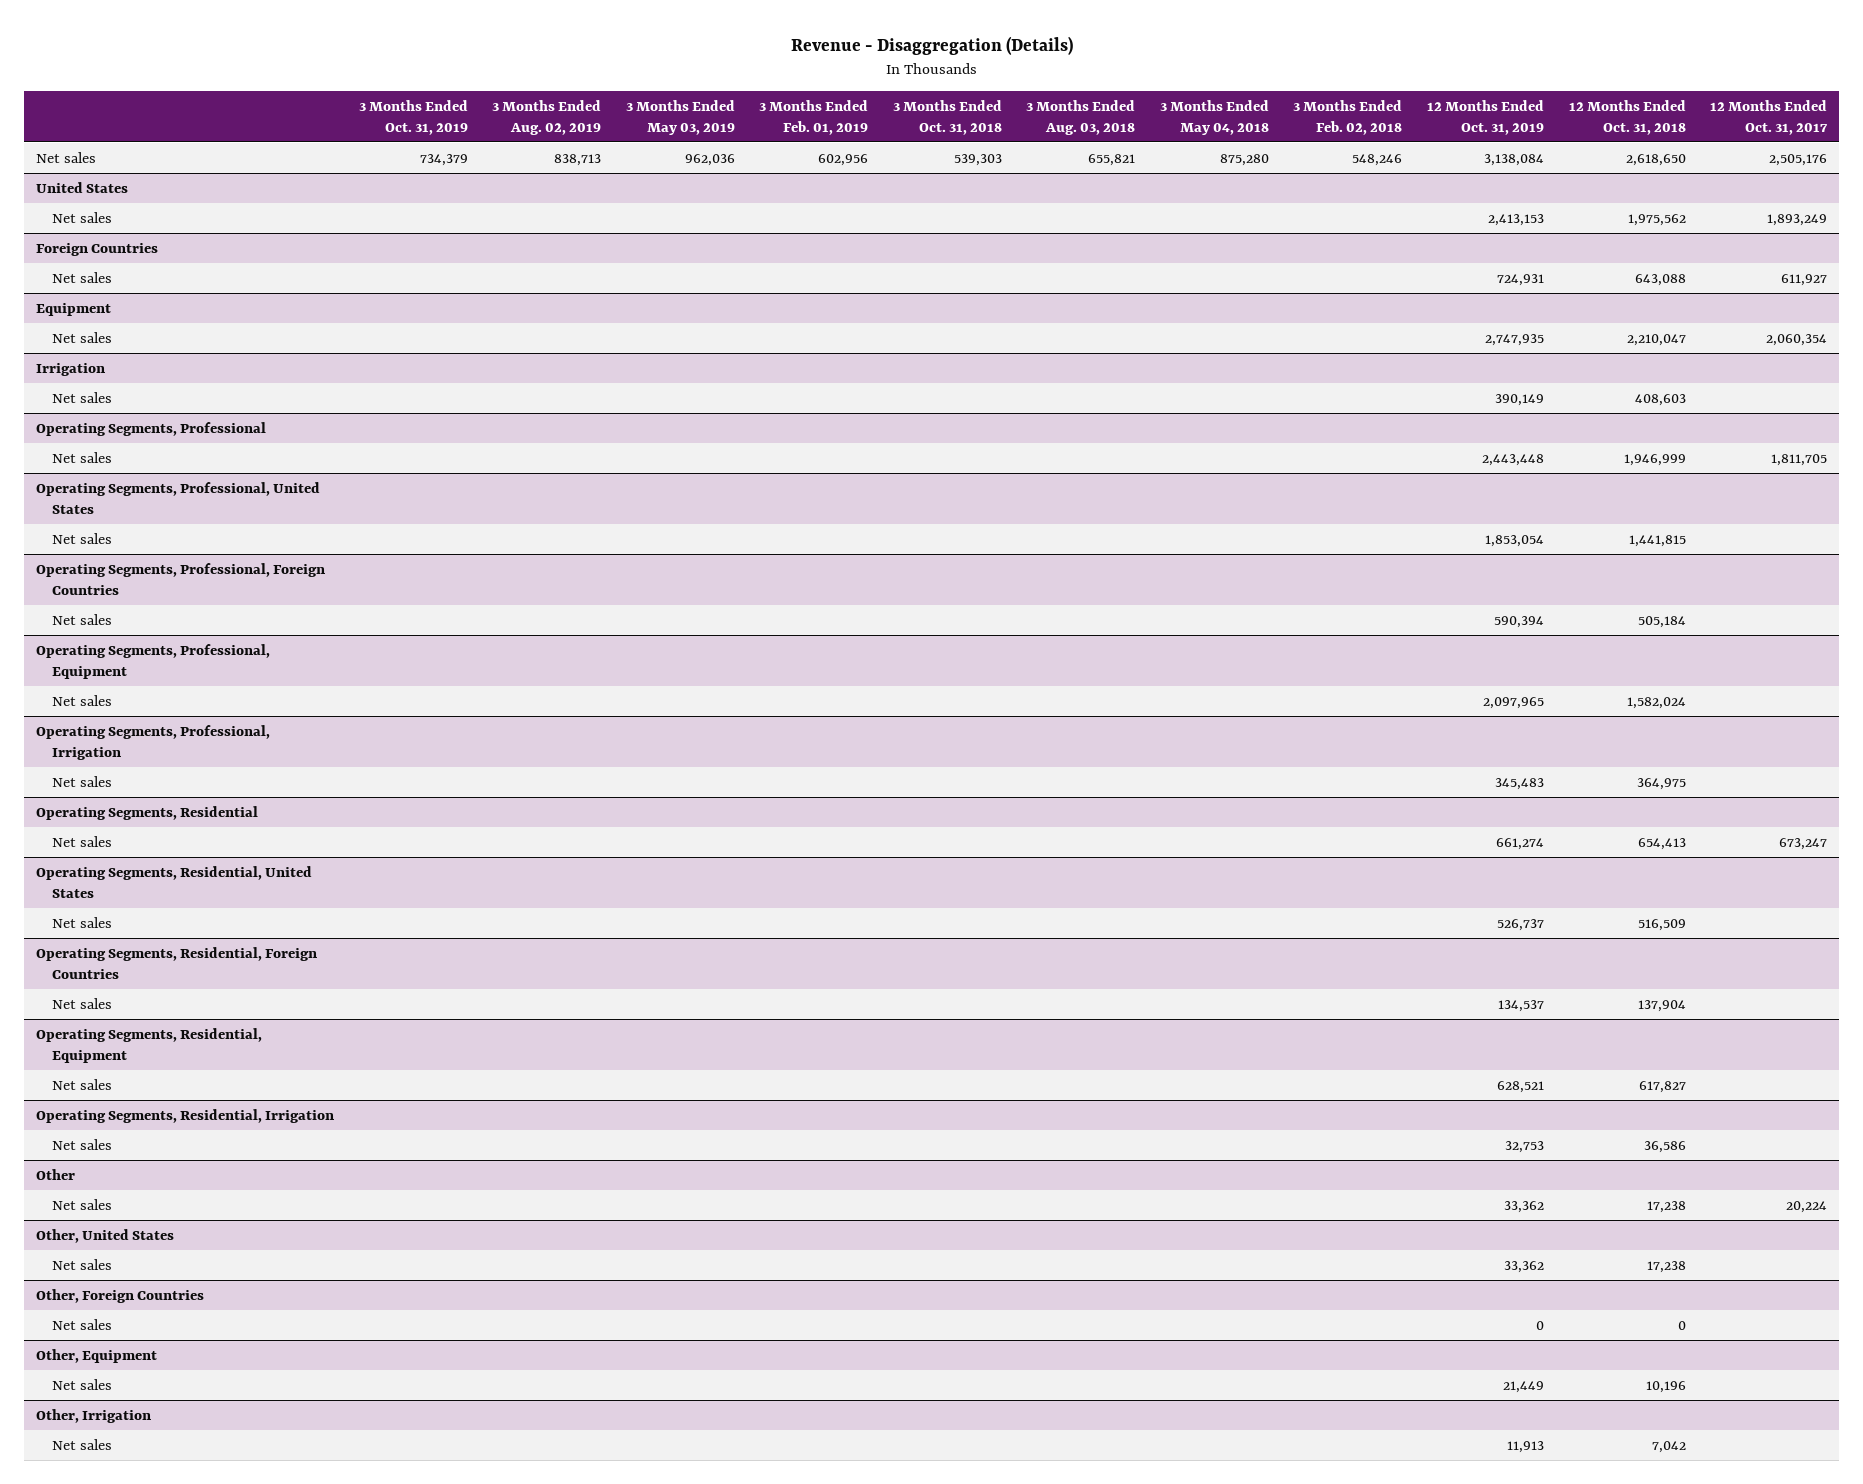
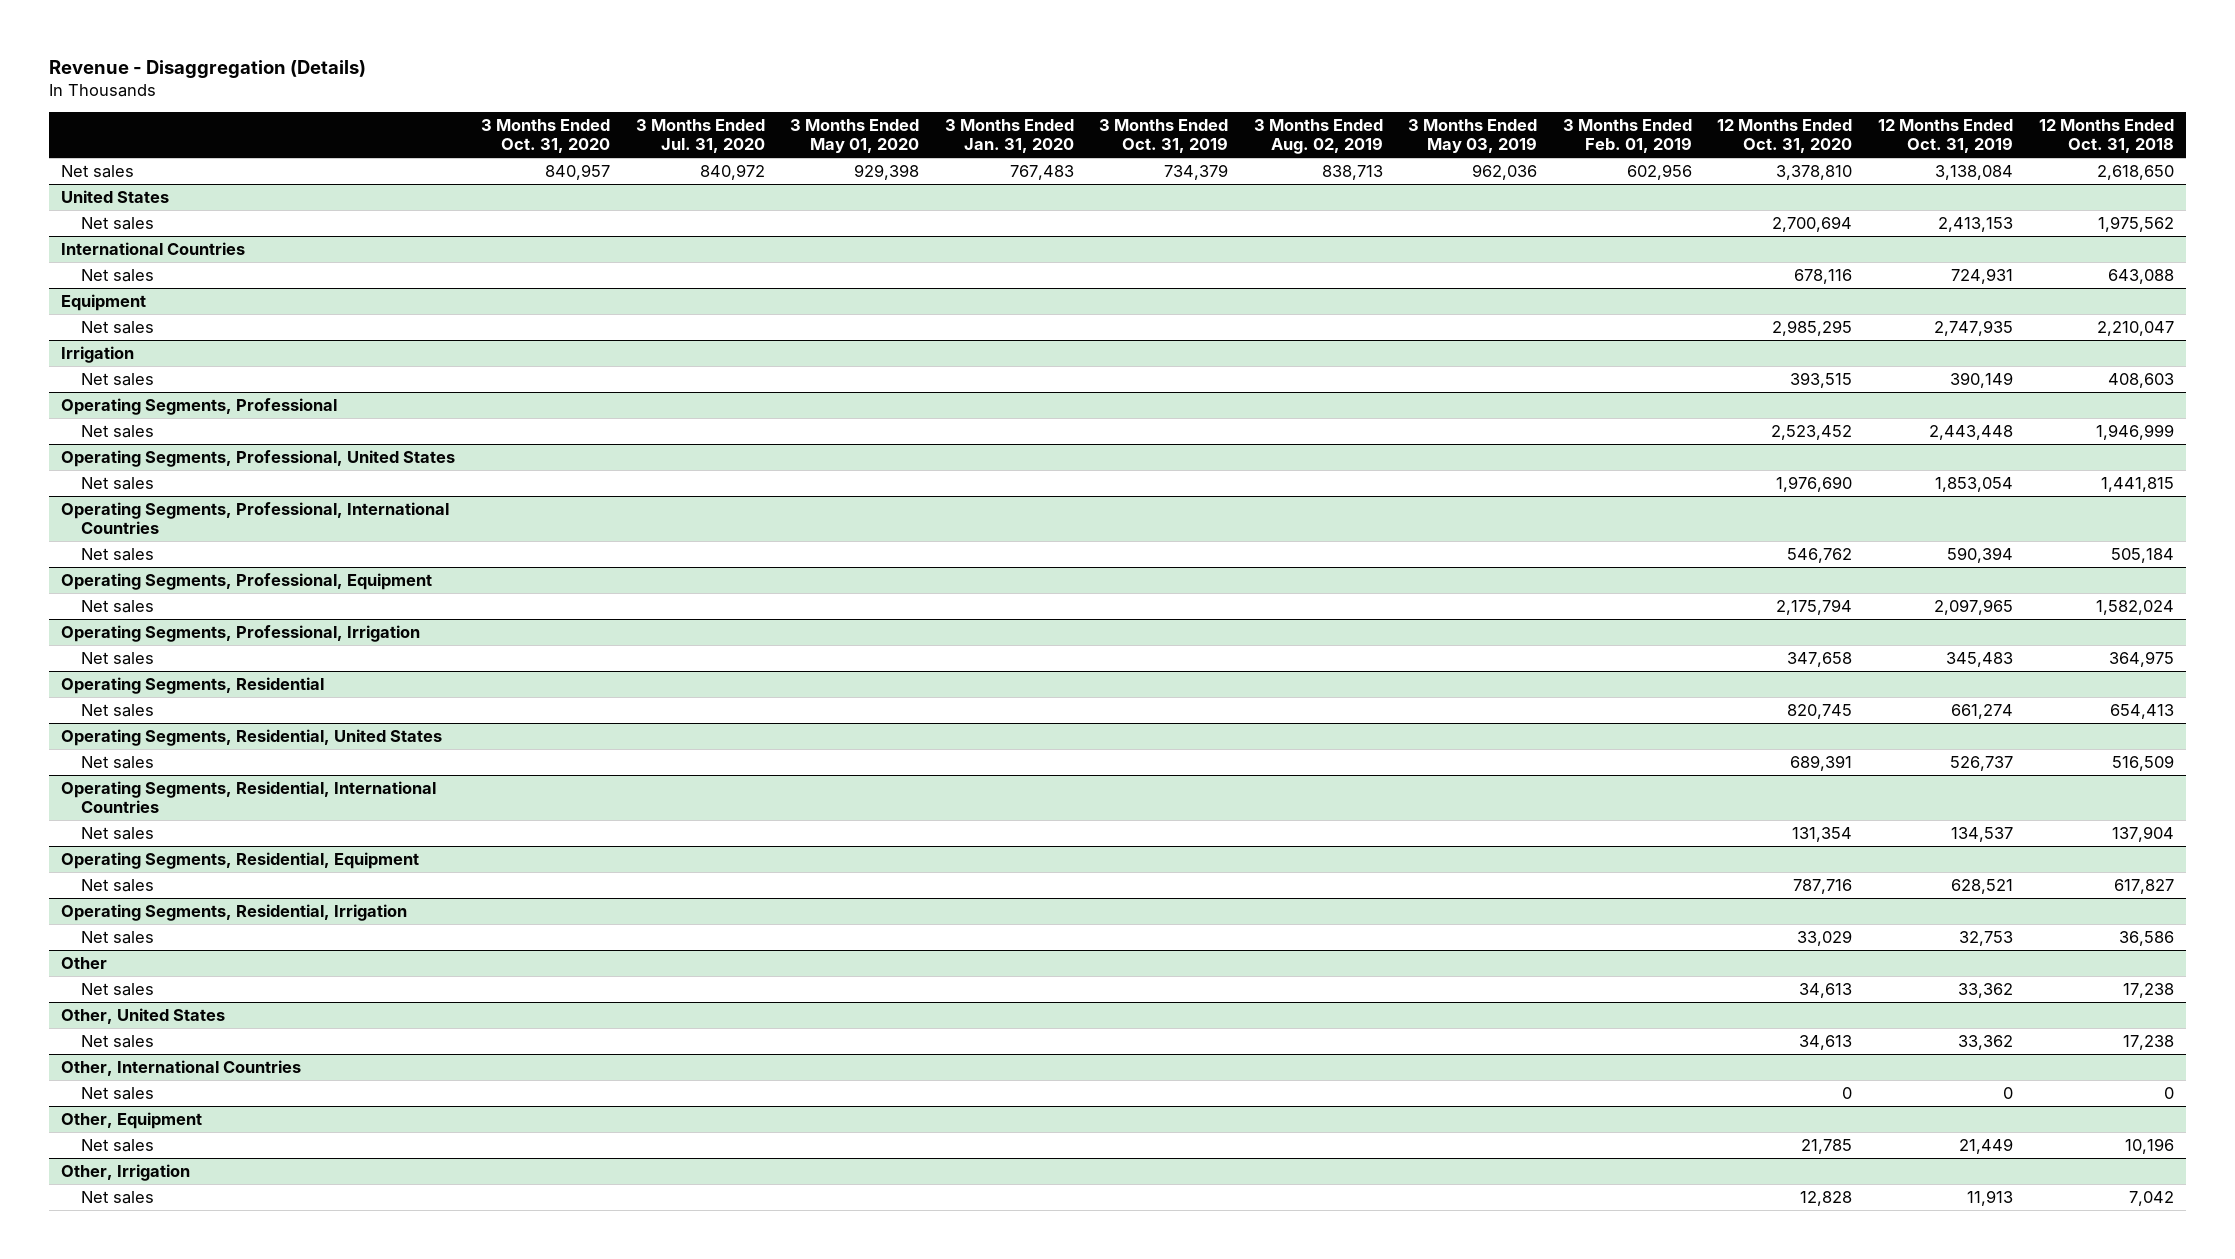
- | 3 Months Ended Oct. 31, 2019 | 3 Months Ended Aug. 02, 2019 | 3 Months Ended May 03, 2019 | 3 Months Ended Feb. 01, 2019 | 3 Months Ended Oct. 31, 2018 | 3 Months Ended Aug. 03, 2018 | 3 Months Ended May 04, 2018 | 3 Months Ended Feb. 02, 2018 | 12 Months Ended Oct. 31, 2019 | 12 Months Ended Oct. 31, 2018 | 12 Months Ended Oct. 31, 2017
+ | 3 Months Ended Oct. 31, 2020 | 3 Months Ended Jul. 31, 2020 | 3 Months Ended May 01, 2020 | 3 Months Ended Jan. 31, 2020 | 3 Months Ended Oct. 31, 2019 | 3 Months Ended Aug. 02, 2019 | 3 Months Ended May 03, 2019 | 3 Months Ended Feb. 01, 2019 | 12 Months Ended Oct. 31, 2020 | 12 Months Ended Oct. 31, 2019 | 12 Months Ended Oct. 31, 2018
- Foreign Countries
+ International Countries
- Operating Segments, Professional, Foreign Countries
+ Operating Segments, Professional, International Countries
- Operating Segments, Residential, Foreign Countries
+ Operating Segments, Residential, International Countries
- Other, Foreign Countries
+ Other, International Countries

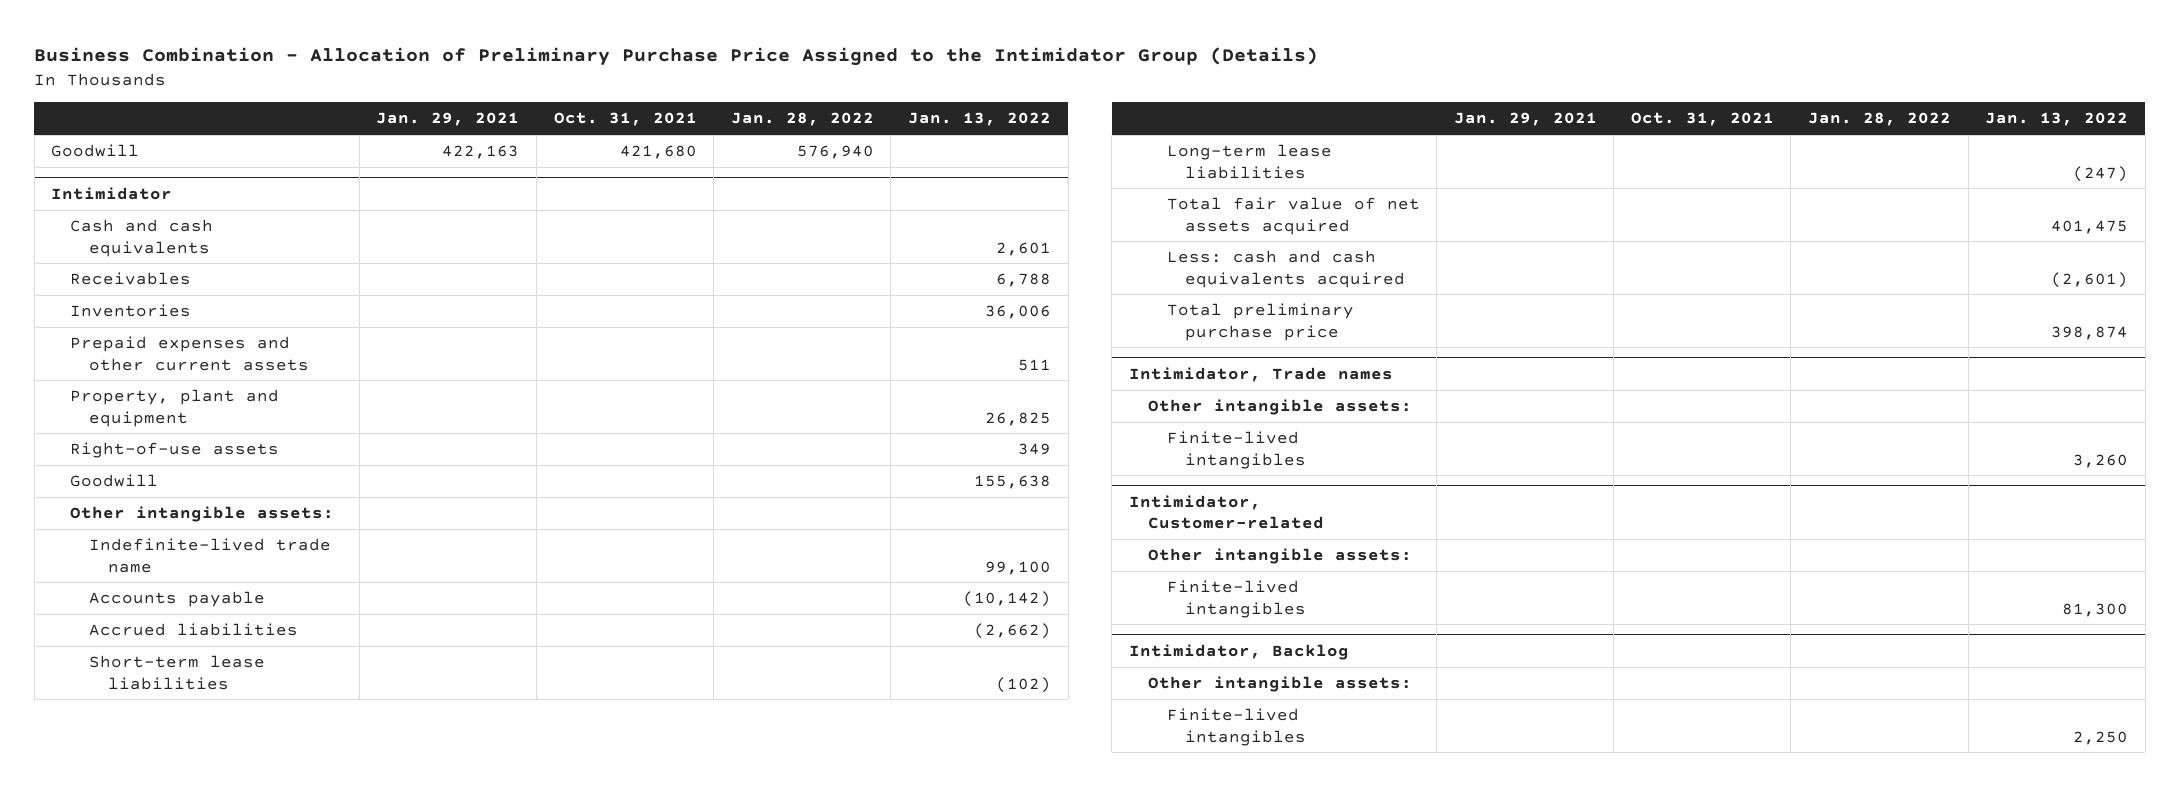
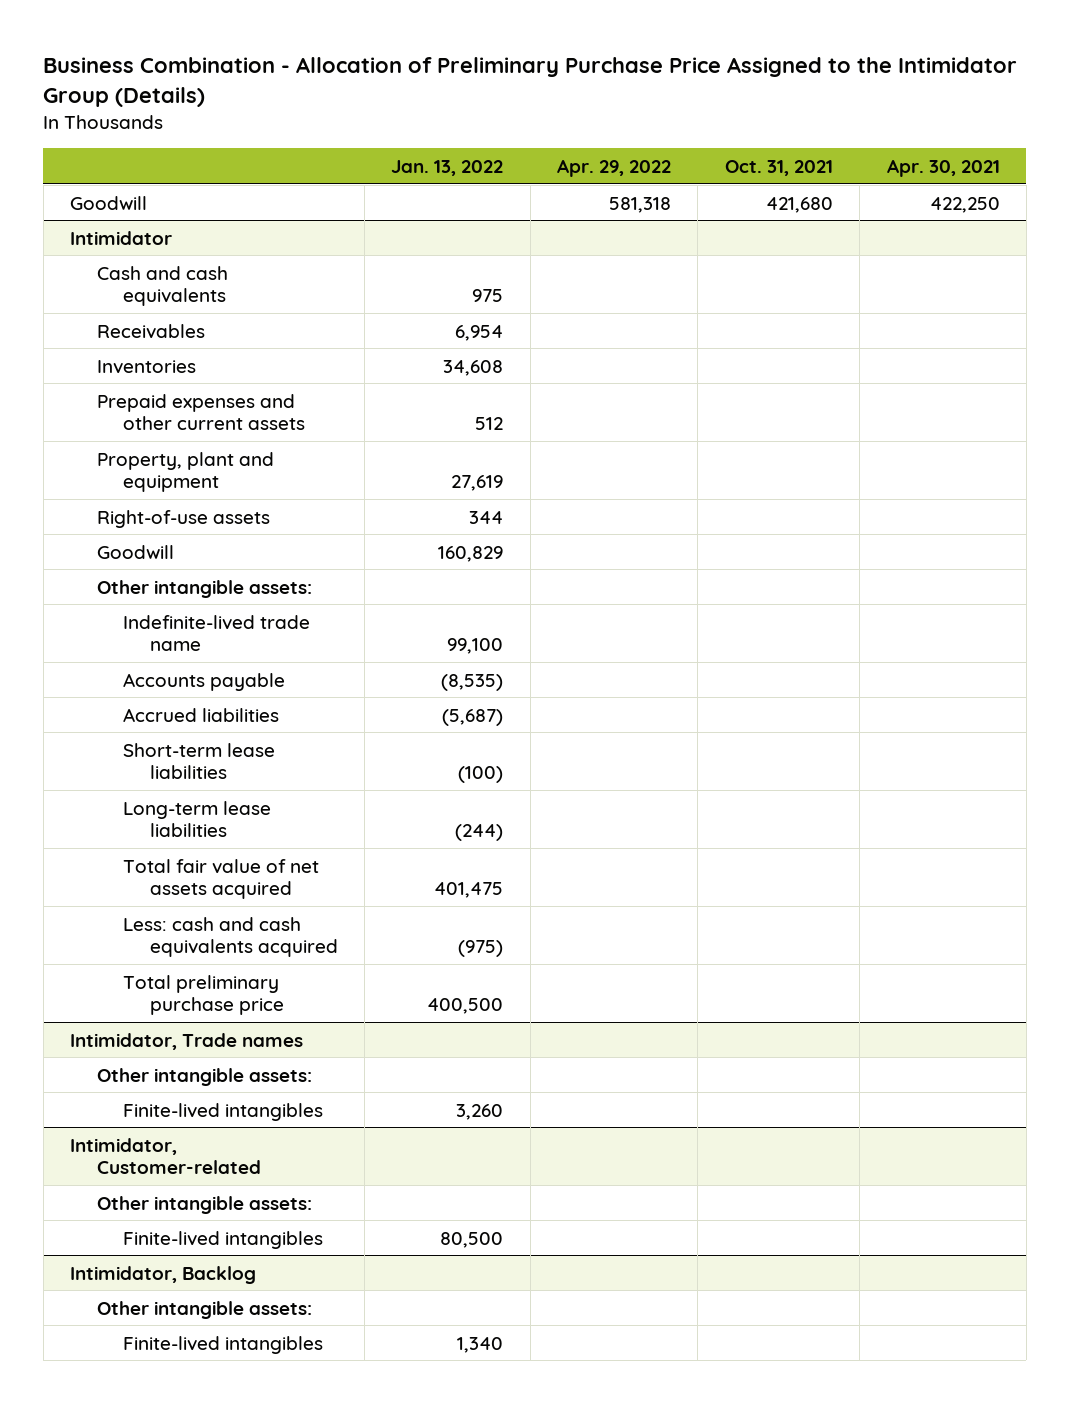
- | Jan. 29, 2021 | Oct. 31, 2021 | Jan. 28, 2022 | Jan. 13, 2022
+ | Jan. 13, 2022 | Apr. 29, 2022 | Oct. 31, 2021 | Apr. 30, 2021
@ Intimidator
- Cash and cash equivalents | | | | 2,601
- Receivables | | | | 6,788
- Inventories | | | | 36,006
- Prepaid expenses and other current assets | | | | 511
- Property, plant and equipment | | | | 26,825
- Right-of-use assets | | | | 349
- Goodwill | | | | 155,638
+ Cash and cash equivalents | 975 | | |
+ Receivables | 6,954 | | |
+ Inventories | 34,608 | | |
+ Prepaid expenses and other current assets | 512 | | |
+ Property, plant and equipment | 27,619 | | |
+ Right-of-use assets | 344 | | |
+ Goodwill | 160,829 | | |
- Accounts payable | | | | (10,142)
- Accrued liabilities | | | | (2,662)
- Short-term lease liabilities | | | | (102)
- Long-term lease liabilities | | | | (247)
+ Accounts payable | (8,535) | | |
+ Accrued liabilities | (5,687) | | |
+ Short-term lease liabilities | (100) | | |
+ Long-term lease liabilities | (244) | | |
- Less: cash and cash equivalents acquired | | | | (2,601)
- Total preliminary purchase price | | | | 398,874
+ Less: cash and cash equivalents acquired | (975) | | |
+ Total preliminary purchase price | 400,500 | | |
@ Intimidator, Customer-related
- Finite-lived intangibles | | | | 81,300
+ Finite-lived intangibles | 80,500 | | |
@ Intimidator, Backlog
- Finite-lived intangibles | | | | 2,250
+ Finite-lived intangibles | 1,340 | | |

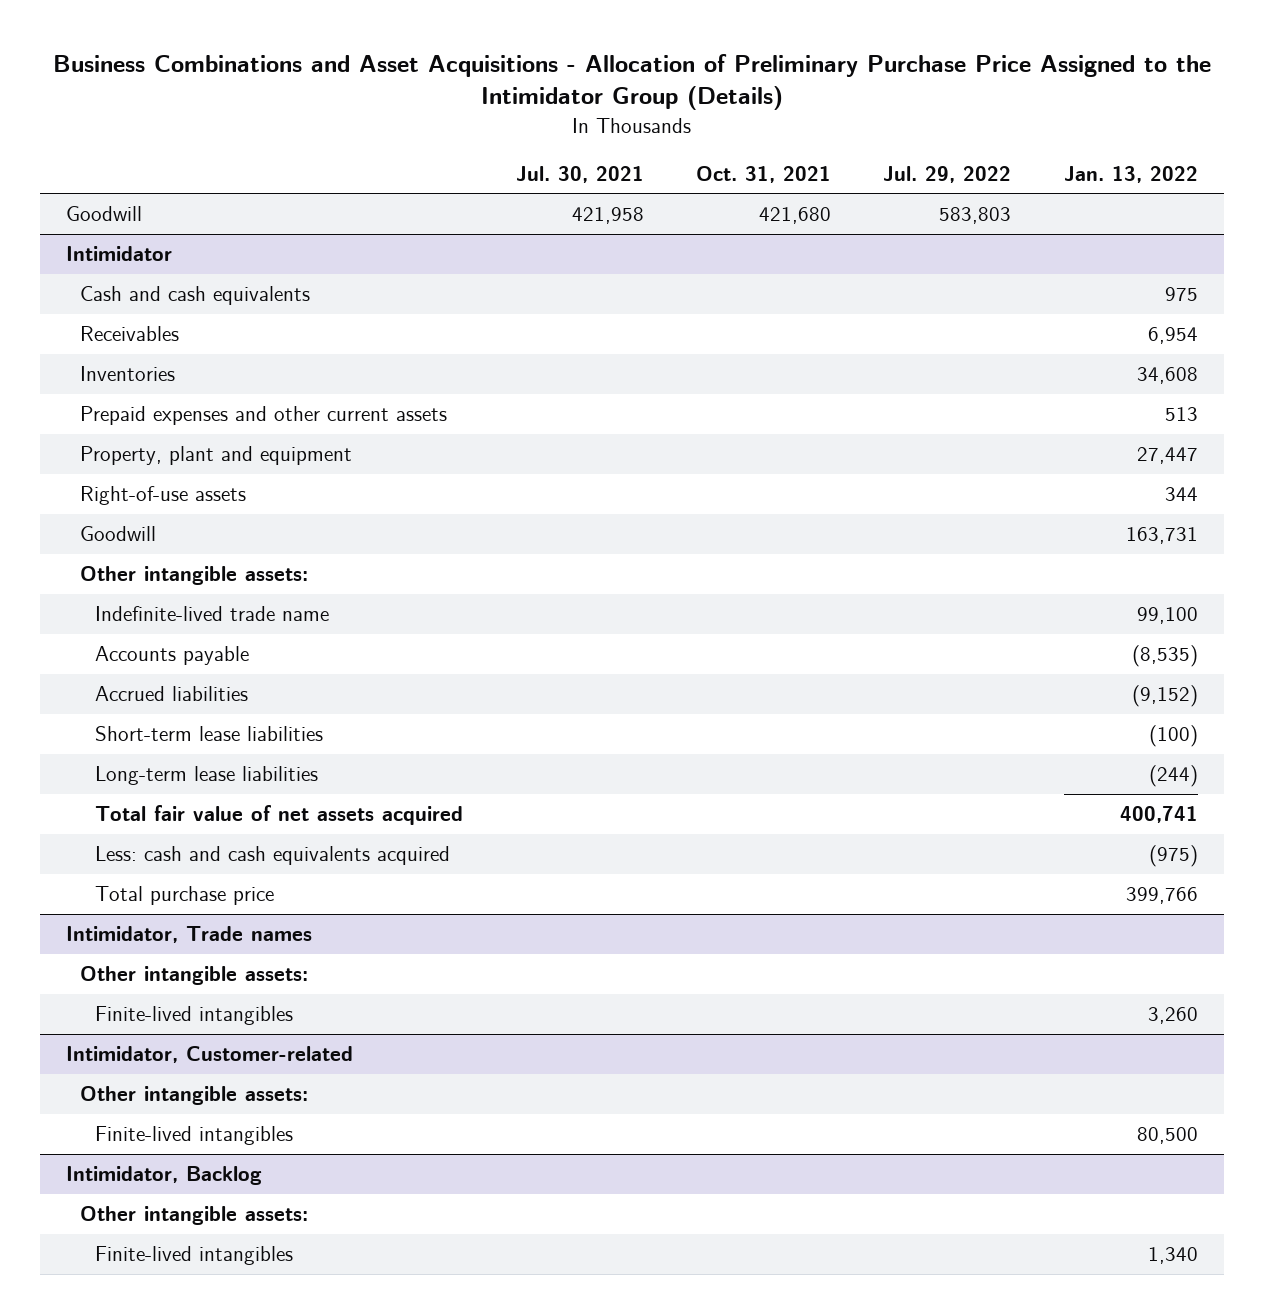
- Business Combination - Allocation of Preliminary Purchase Price Assigned to the Intimidator Group (Details)
+ Business Combinations and Asset Acquisitions - Allocation of Preliminary Purchase Price Assigned to the Intimidator Group (Details)
- | Jan. 13, 2022 | Apr. 29, 2022 | Oct. 31, 2021 | Apr. 30, 2021
+ | Jul. 30, 2021 | Oct. 31, 2021 | Jul. 29, 2022 | Jan. 13, 2022
@ Intimidator
- Prepaid expenses and other current assets | 512 | | |
- Property, plant and equipment | 27,619 | | |
+ Prepaid expenses and other current assets | | | | 513
+ Property, plant and equipment | | | | 27,447
- Goodwill | 160,829 | | |
+ Goodwill | | | | 163,731
- Accrued liabilities | (5,687) | | |
+ Accrued liabilities | | | | (9,152)
- Total fair value of net assets acquired | 401,475 | | |
+ Total fair value of net assets acquired | | | | 400,741
- Total preliminary purchase price | 400,500 | | |
+ Total purchase price | | | | 399,766

